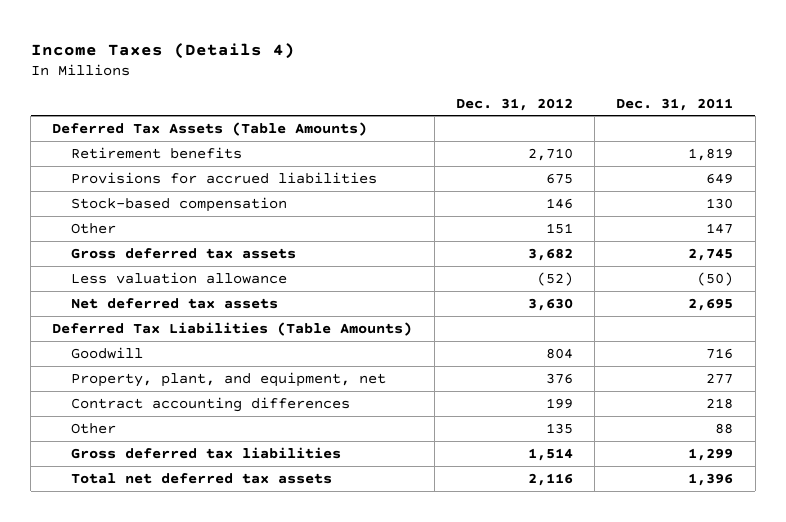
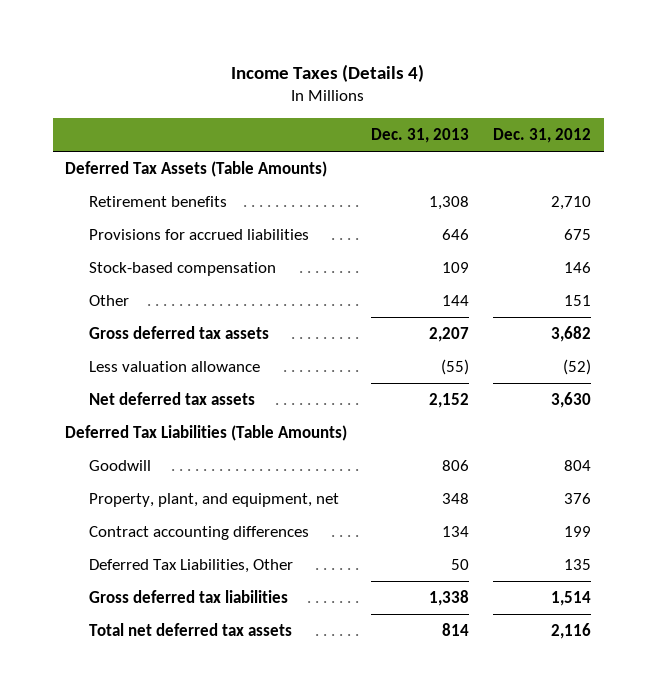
- | Dec. 31, 2012 | Dec. 31, 2011
+ | Dec. 31, 2013 | Dec. 31, 2012
- Other | 135 | 88
+ Deferred Tax Liabilities, Other | 50 | 135

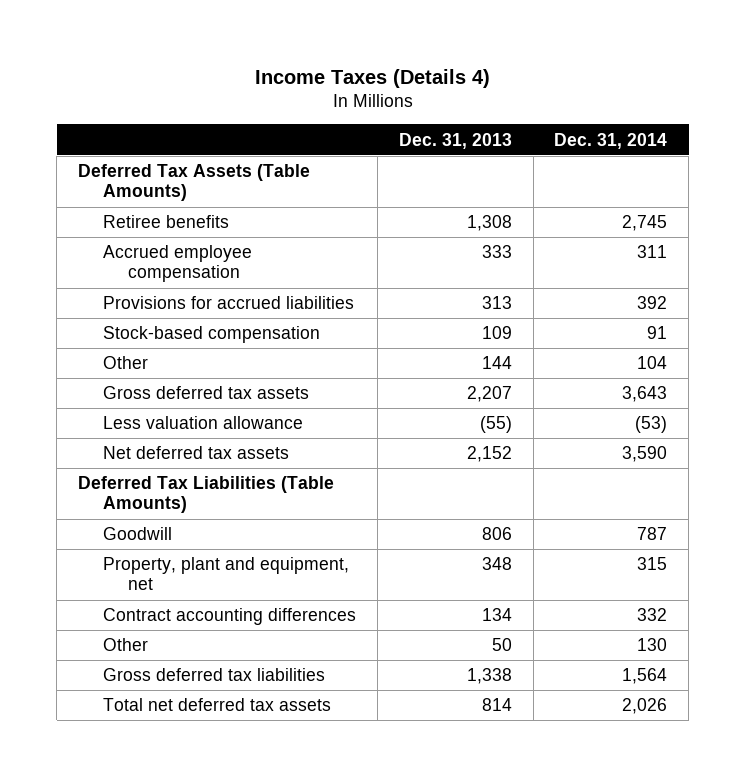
- | Dec. 31, 2013 | Dec. 31, 2012
+ | Dec. 31, 2013 | Dec. 31, 2014
- Retirement benefits | 1,308 | 2,710
- Provisions for accrued liabilities | 646 | 675
+ Retiree benefits | 1,308 | 2,745
+ Accrued employee compensation | 333 | 311
+ Provisions for accrued liabilities | 313 | 392
- Property, plant, and equipment, net | 348 | 376
+ Property, plant and equipment, net | 348 | 315
- Deferred Tax Liabilities, Other | 50 | 135
+ Other | 50 | 130

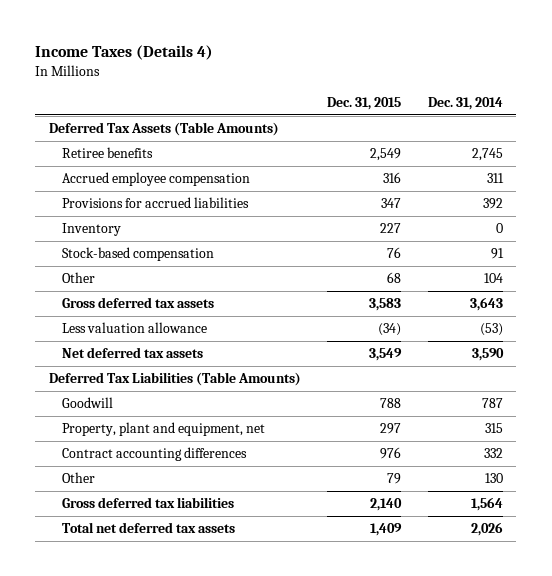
- | Dec. 31, 2013 | Dec. 31, 2014
+ | Dec. 31, 2015 | Dec. 31, 2014
+ Inventory | 227 | 0

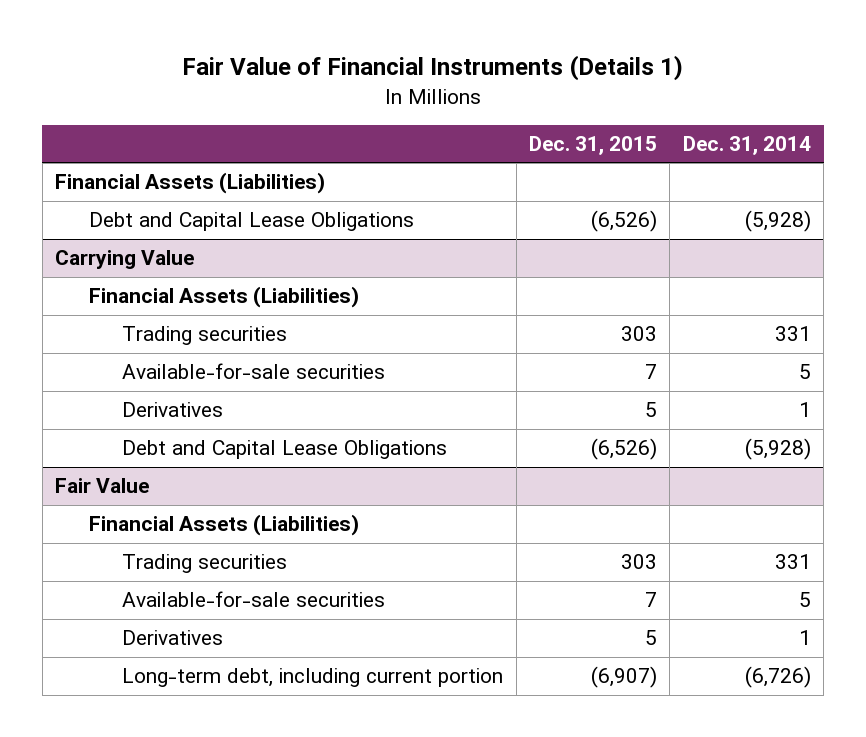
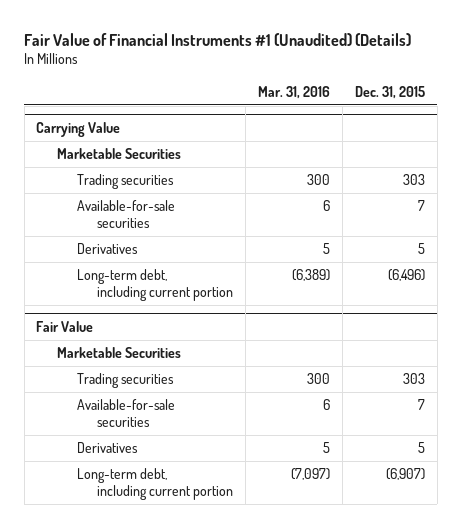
- Fair Value of Financial Instruments (Details 1)
+ Fair Value of Financial Instruments #1 (Unaudited) (Details)
- | Dec. 31, 2015 | Dec. 31, 2014
+ | Mar. 31, 2016 | Dec. 31, 2015
- Financial Assets (Liabilities)
- Debt and Capital Lease Obligations | (6,526) | (5,928)
@ Carrying Value
- Financial Assets (Liabilities)
+ Marketable Securities
- Debt and Capital Lease Obligations | (6,526) | (5,928)
+ Long-term debt, including current portion | (6,389) | (6,496)
@ Fair Value
- Financial Assets (Liabilities)
+ Marketable Securities

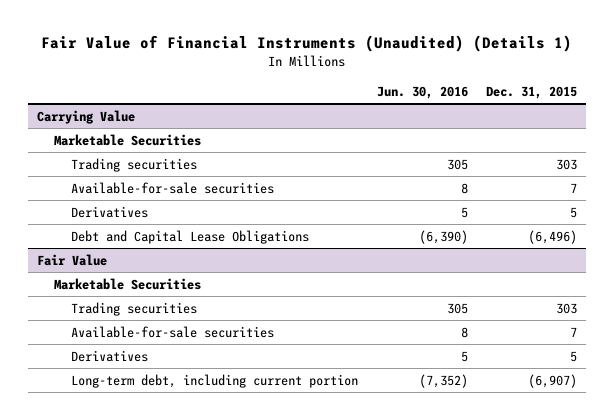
- Fair Value of Financial Instruments #1 (Unaudited) (Details)
+ Fair Value of Financial Instruments (Unaudited) (Details 1)
- | Mar. 31, 2016 | Dec. 31, 2015
+ | Jun. 30, 2016 | Dec. 31, 2015
@ Carrying Value
- Long-term debt, including current portion | (6,389) | (6,496)
+ Debt and Capital Lease Obligations | (6,390) | (6,496)

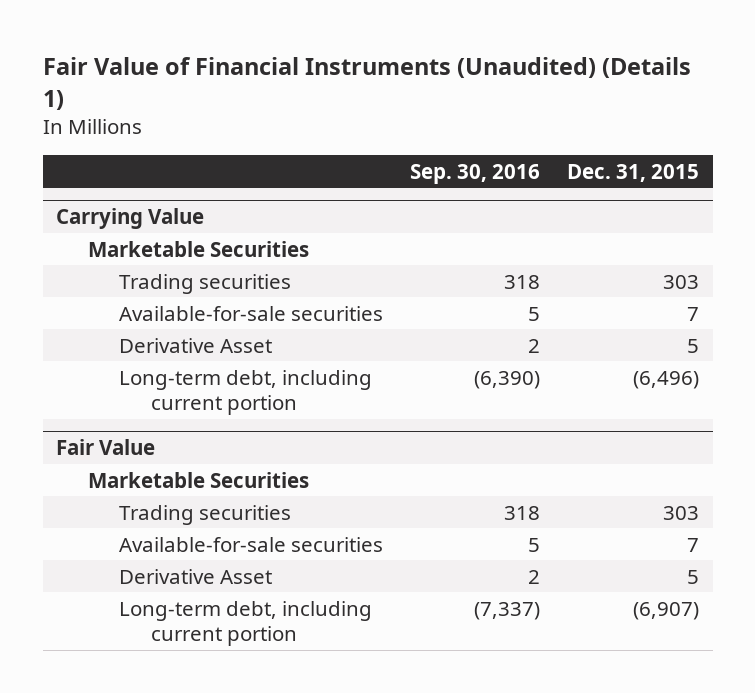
- | Jun. 30, 2016 | Dec. 31, 2015
+ | Sep. 30, 2016 | Dec. 31, 2015
@ Carrying Value
- Derivatives | 5 | 5
- Debt and Capital Lease Obligations | (6,390) | (6,496)
+ Derivative Asset | 2 | 5
+ Long-term debt, including current portion | (6,390) | (6,496)
@ Fair Value
- Derivatives | 5 | 5
+ Derivative Asset | 2 | 5

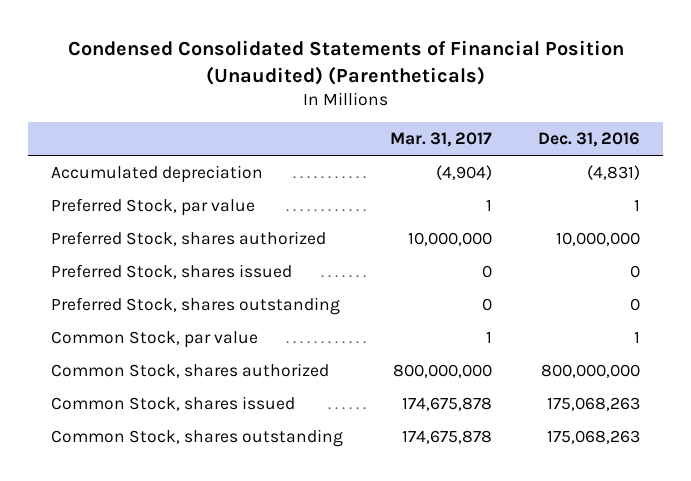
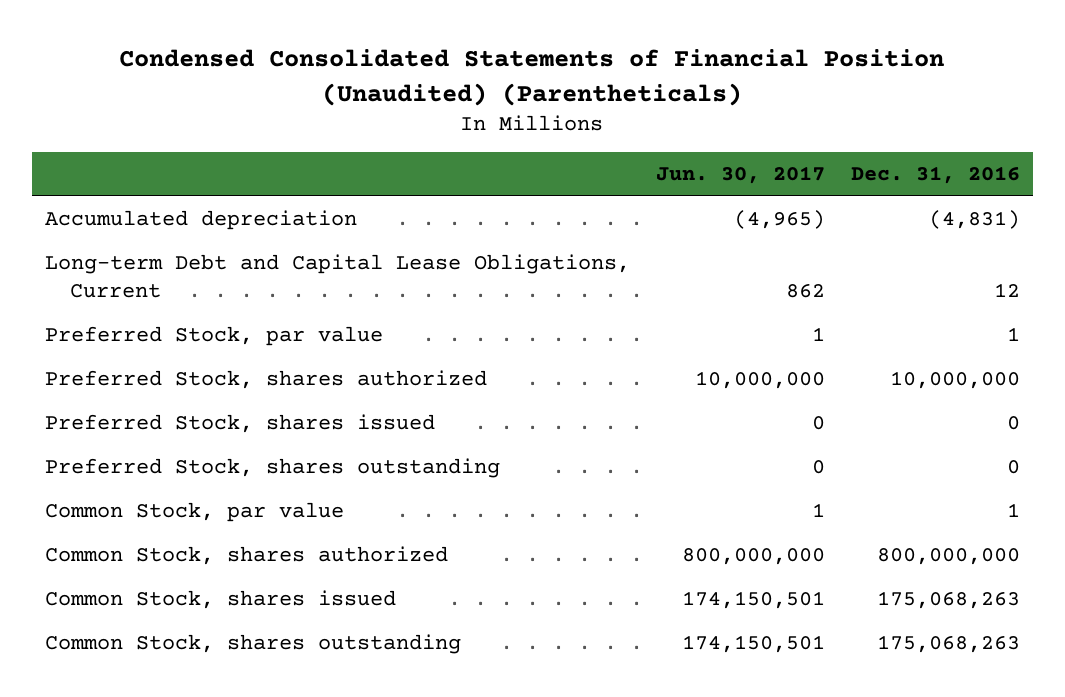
- | Mar. 31, 2017 | Dec. 31, 2016
+ | Jun. 30, 2017 | Dec. 31, 2016
+ Long-term Debt and Capital Lease Obligations, Current | 862 | 12

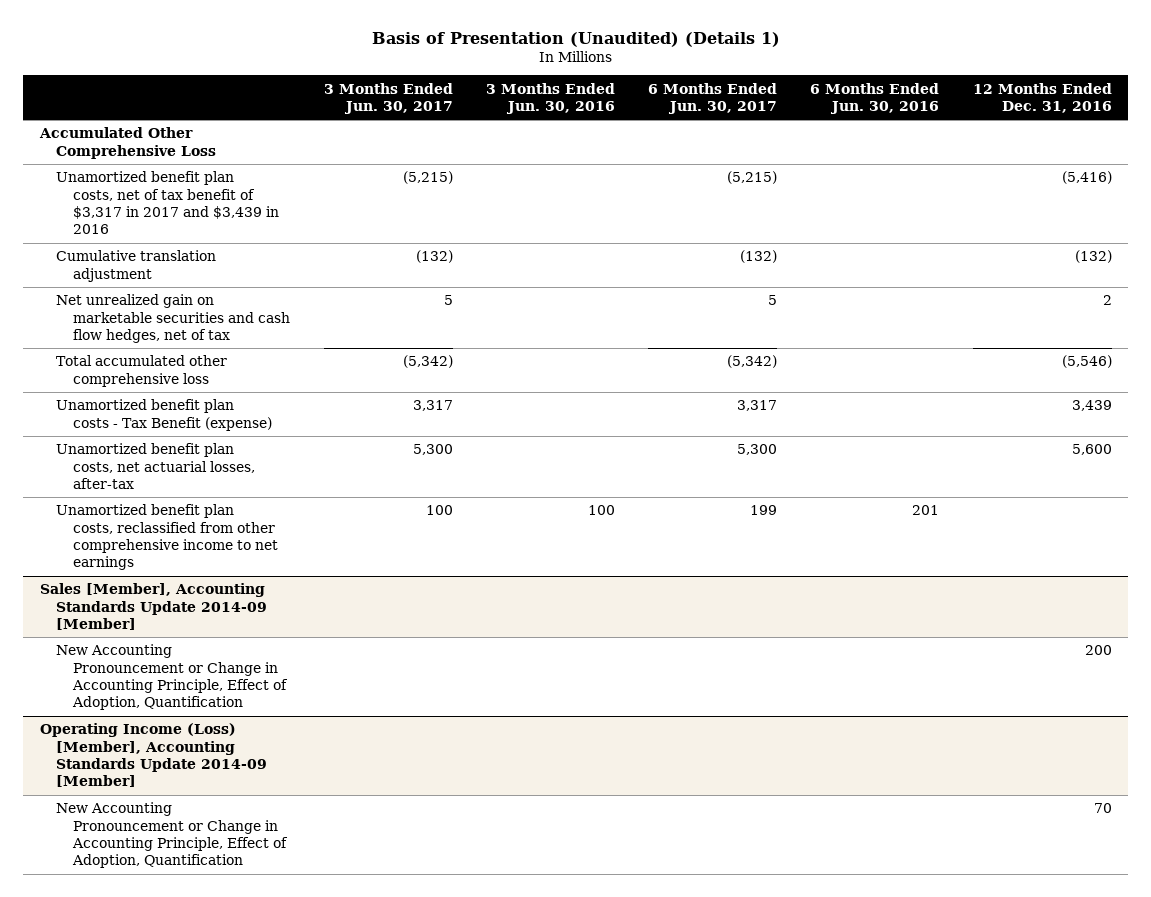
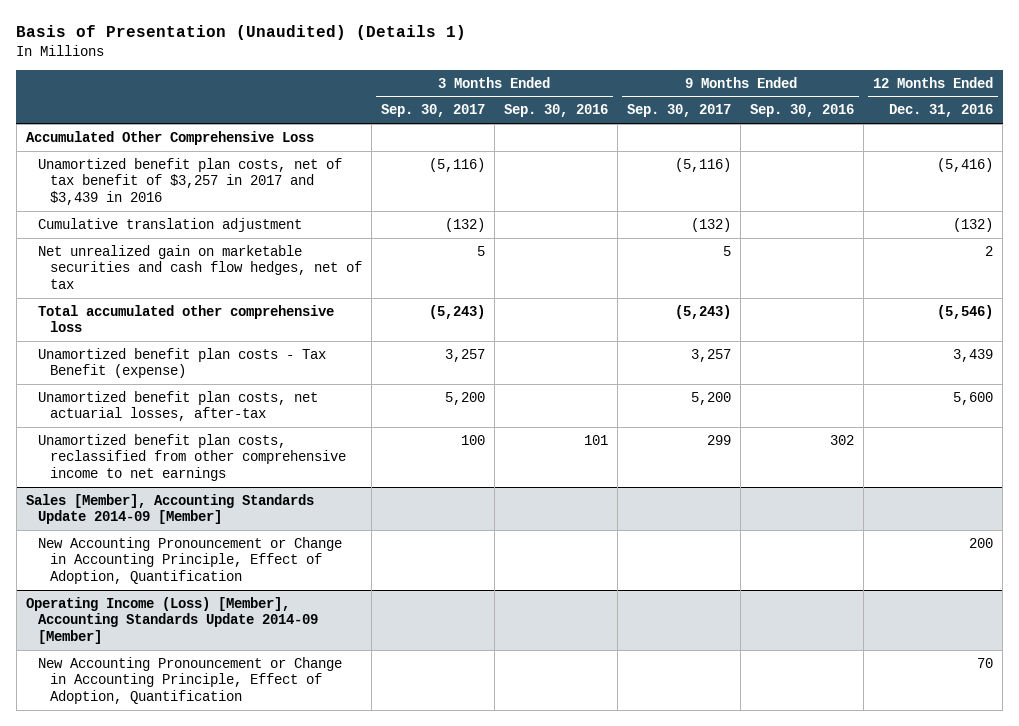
- | 3 Months Ended Jun. 30, 2017 | 3 Months Ended Jun. 30, 2016 | 6 Months Ended Jun. 30, 2017 | 6 Months Ended Jun. 30, 2016 | 12 Months Ended Dec. 31, 2016
+ | 3 Months Ended Sep. 30, 2017 | 3 Months Ended Sep. 30, 2016 | 9 Months Ended Sep. 30, 2017 | 9 Months Ended Sep. 30, 2016 | 12 Months Ended Dec. 31, 2016
- Unamortized benefit plan costs, net of tax benefit of $3,317 in 2017 and $3,439 in 2016 | (5,215) | | (5,215) | | (5,416)
+ Unamortized benefit plan costs, net of tax benefit of $3,257 in 2017 and $3,439 in 2016 | (5,116) | | (5,116) | | (5,416)

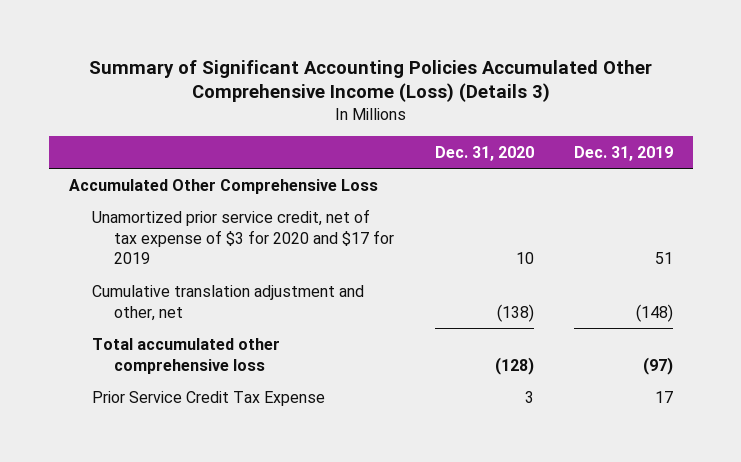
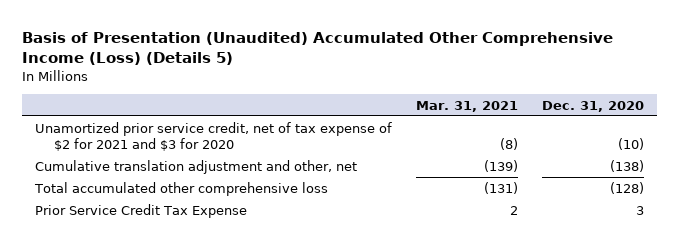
- Summary of Significant Accounting Policies Accumulated Other Comprehensive Income (Loss) (Details 3)
+ Basis of Presentation (Unaudited) Accumulated Other Comprehensive Income (Loss) (Details 5)
- | Dec. 31, 2020 | Dec. 31, 2019
+ | Mar. 31, 2021 | Dec. 31, 2020
- Accumulated Other Comprehensive Loss
- Unamortized prior service credit, net of tax expense of $3 for 2020 and $17 for 2019 | 10 | 51
+ Unamortized prior service credit, net of tax expense of $2 for 2021 and $3 for 2020 | (8) | (10)

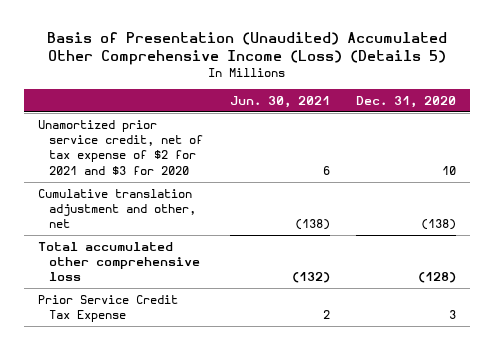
- | Mar. 31, 2021 | Dec. 31, 2020
+ | Jun. 30, 2021 | Dec. 31, 2020
- Unamortized prior service credit, net of tax expense of $2 for 2021 and $3 for 2020 | (8) | (10)
+ Unamortized prior service credit, net of tax expense of $2 for 2021 and $3 for 2020 | 6 | 10

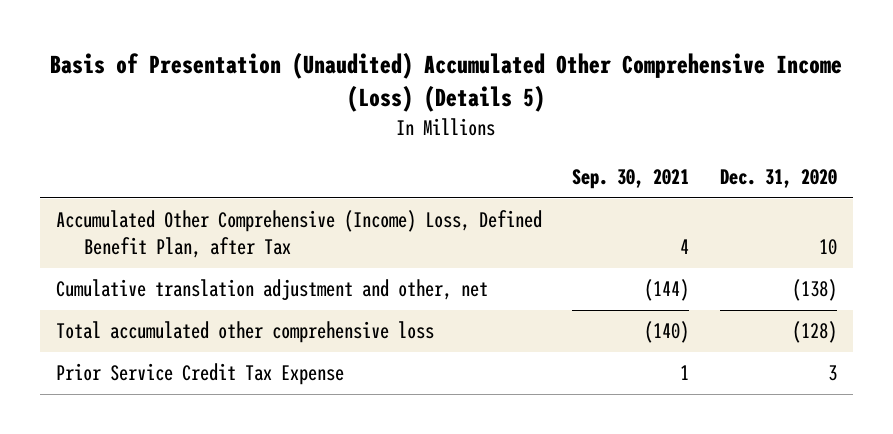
- | Jun. 30, 2021 | Dec. 31, 2020
+ | Sep. 30, 2021 | Dec. 31, 2020
- Unamortized prior service credit, net of tax expense of $2 for 2021 and $3 for 2020 | 6 | 10
+ Accumulated Other Comprehensive (Income) Loss, Defined Benefit Plan, after Tax | 4 | 10

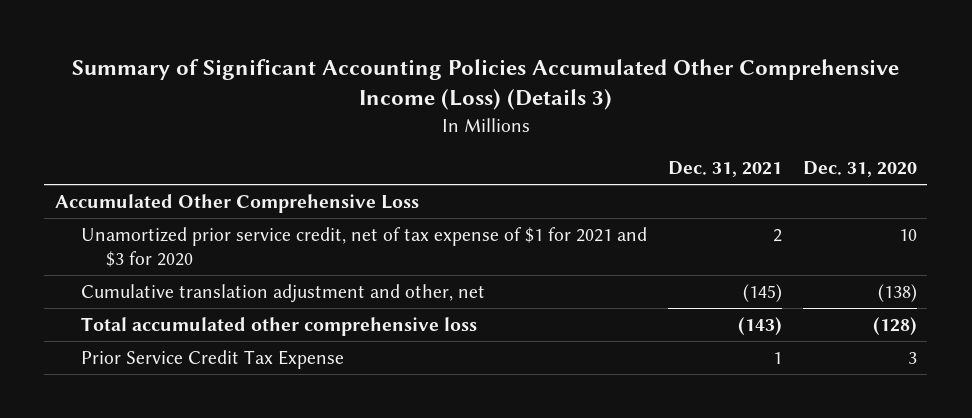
- Basis of Presentation (Unaudited) Accumulated Other Comprehensive Income (Loss) (Details 5)
+ Summary of Significant Accounting Policies Accumulated Other Comprehensive Income (Loss) (Details 3)
- | Sep. 30, 2021 | Dec. 31, 2020
+ | Dec. 31, 2021 | Dec. 31, 2020
- Accumulated Other Comprehensive (Income) Loss, Defined Benefit Plan, after Tax | 4 | 10
+ Accumulated Other Comprehensive Loss
+ Unamortized prior service credit, net of tax expense of $1 for 2021 and $3 for 2020 | 2 | 10

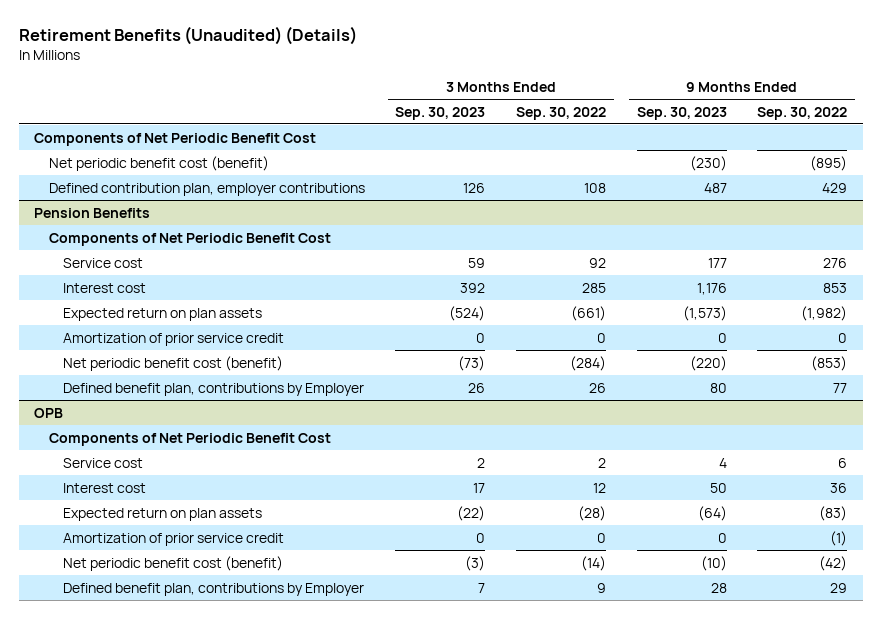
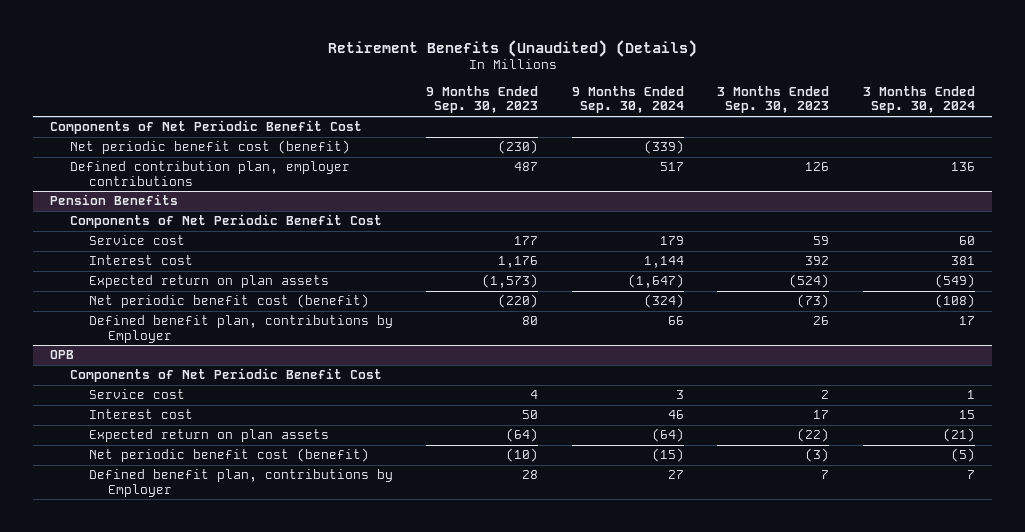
- | 3 Months Ended Sep. 30, 2023 | 3 Months Ended Sep. 30, 2022 | 9 Months Ended Sep. 30, 2023 | 9 Months Ended Sep. 30, 2022
+ | 9 Months Ended Sep. 30, 2023 | 9 Months Ended Sep. 30, 2024 | 3 Months Ended Sep. 30, 2023 | 3 Months Ended Sep. 30, 2024
@ Pension Benefits
- Amortization of prior service credit | 0 | 0 | 0 | 0
@ OPB
- Amortization of prior service credit | 0 | 0 | 0 | (1)

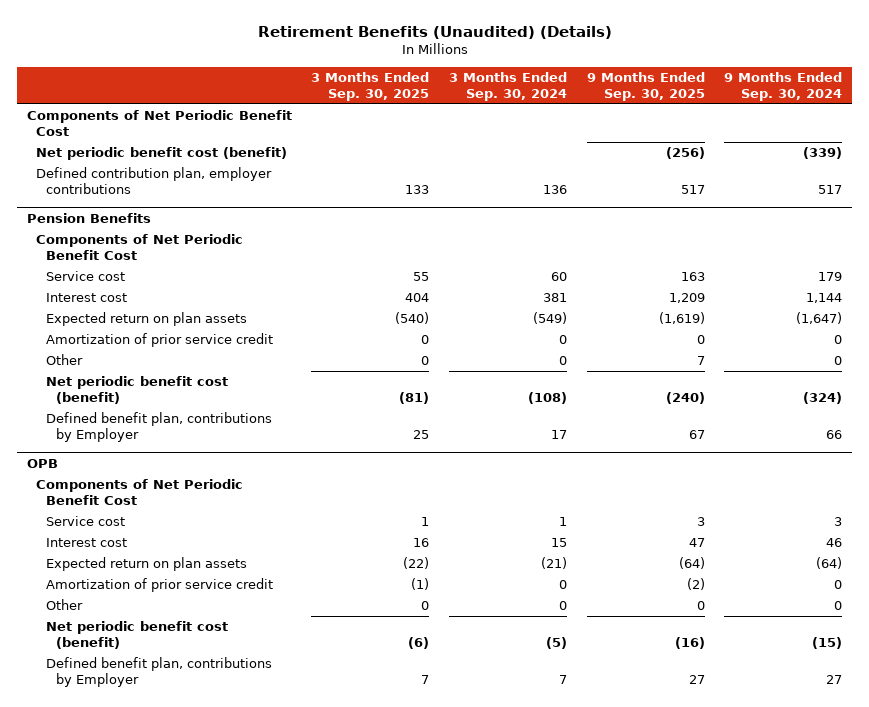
- | 9 Months Ended Sep. 30, 2023 | 9 Months Ended Sep. 30, 2024 | 3 Months Ended Sep. 30, 2023 | 3 Months Ended Sep. 30, 2024
+ | 3 Months Ended Sep. 30, 2025 | 3 Months Ended Sep. 30, 2024 | 9 Months Ended Sep. 30, 2025 | 9 Months Ended Sep. 30, 2024
@ Pension Benefits
+ Amortization of prior service credit | 0 | 0 | 0 | 0
+ Other | 0 | 0 | 7 | 0
@ OPB
+ Amortization of prior service credit | (1) | 0 | (2) | 0
+ Other | 0 | 0 | 0 | 0

